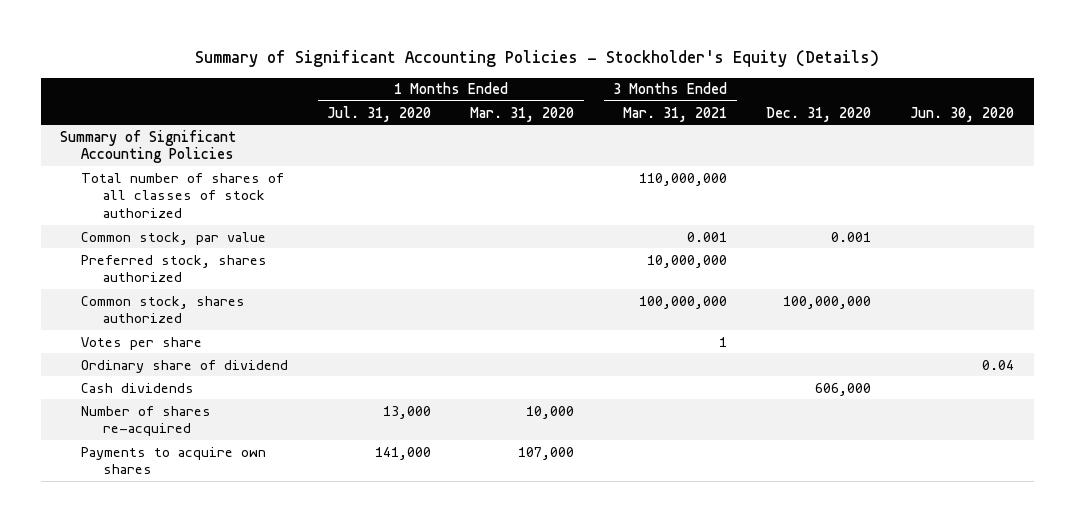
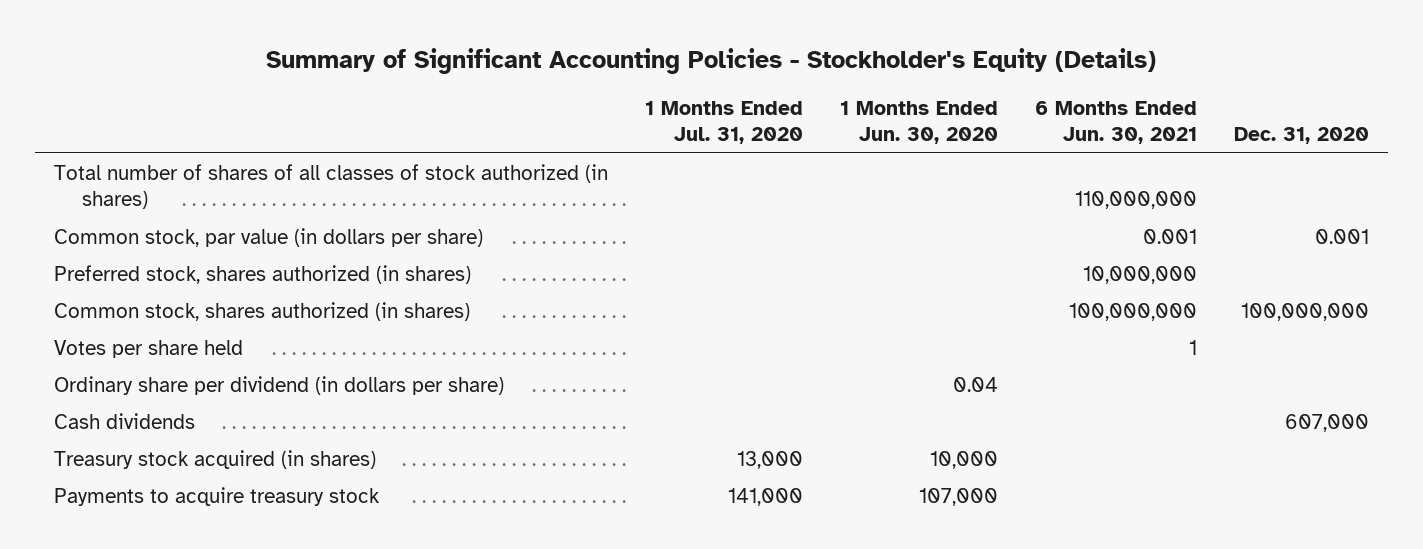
- | 1 Months Ended Jul. 31, 2020 | 1 Months Ended Mar. 31, 2020 | 3 Months Ended Mar. 31, 2021 | Dec. 31, 2020 | Jun. 30, 2020
+ | 1 Months Ended Jul. 31, 2020 | 1 Months Ended Jun. 30, 2020 | 6 Months Ended Jun. 30, 2021 | Dec. 31, 2020
- Summary of Significant Accounting Policies
- Total number of shares of all classes of stock authorized | | | 110,000,000 | |
- Common stock, par value | | | 0.001 | 0.001 |
- Preferred stock, shares authorized | | | 10,000,000 | |
- Common stock, shares authorized | | | 100,000,000 | 100,000,000 |
- Votes per share | | | 1 | |
- Ordinary share of dividend | | | | | 0.04
- Cash dividends | | | | 606,000 |
- Number of shares re-acquired | 13,000 | 10,000 | | |
- Payments to acquire own shares | 141,000 | 107,000 | | |
+ Total number of shares of all classes of stock authorized (in shares) | | | 110,000,000 |
+ Common stock, par value (in dollars per share) | | | 0.001 | 0.001
+ Preferred stock, shares authorized (in shares) | | | 10,000,000 |
+ Common stock, shares authorized (in shares) | | | 100,000,000 | 100,000,000
+ Votes per share held | | | 1 |
+ Ordinary share per dividend (in dollars per share) | | 0.04 | |
+ Cash dividends | | | | 607,000
+ Treasury stock acquired (in shares) | 13,000 | 10,000 | |
+ Payments to acquire treasury stock | 141,000 | 107,000 | |

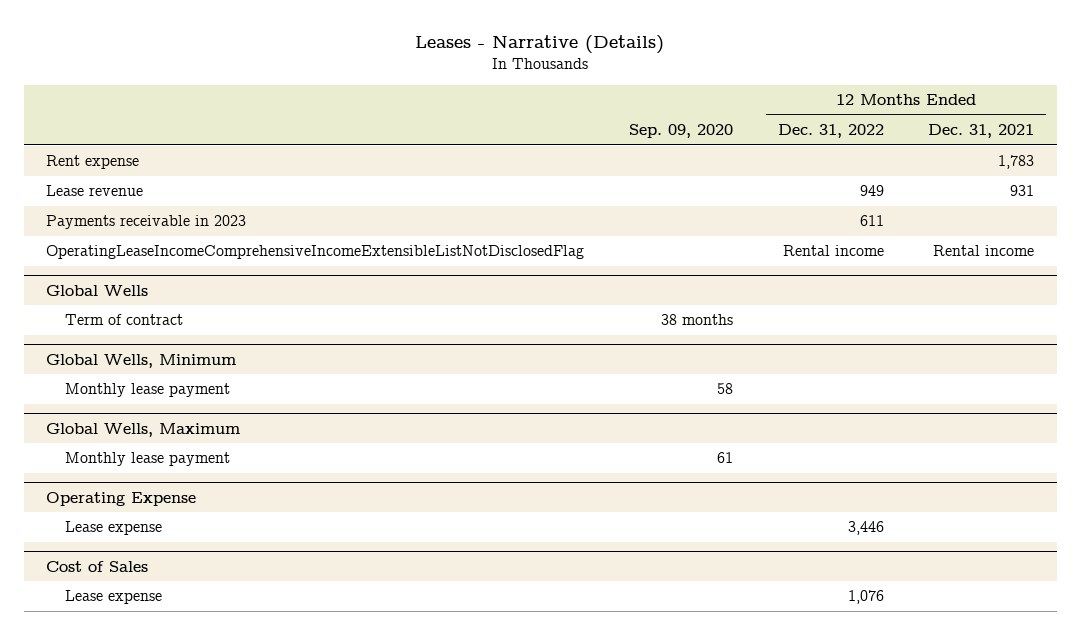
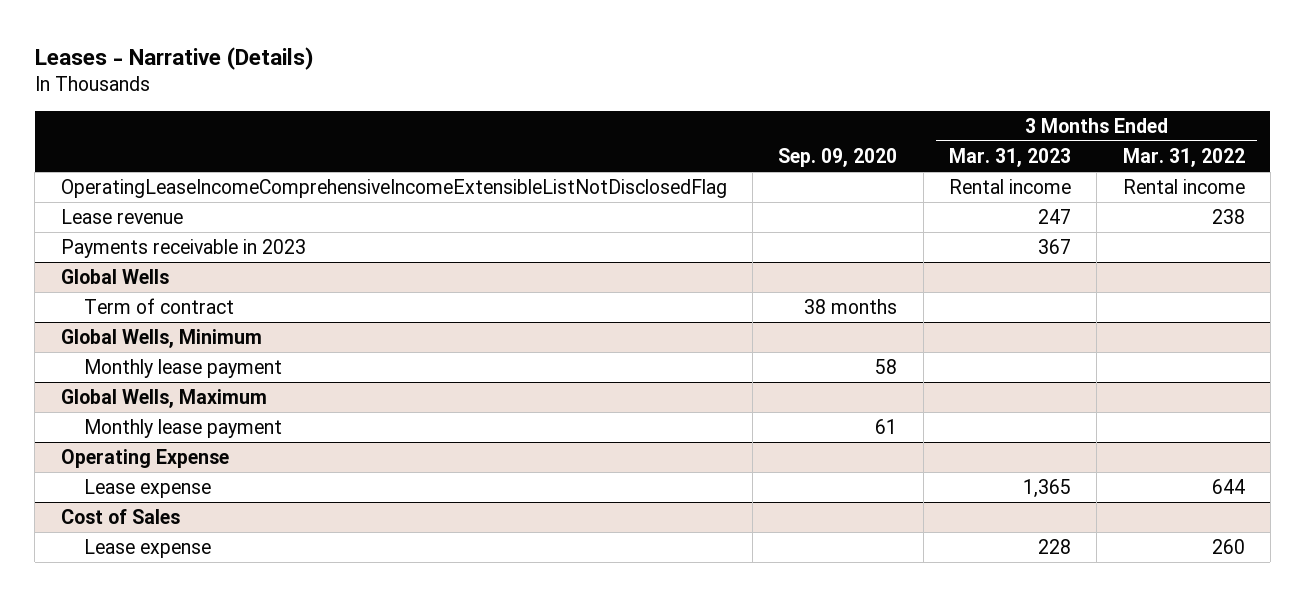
- | Sep. 09, 2020 | 12 Months Ended Dec. 31, 2022 | 12 Months Ended Dec. 31, 2021
+ | Sep. 09, 2020 | 3 Months Ended Mar. 31, 2023 | 3 Months Ended Mar. 31, 2022
- Rent expense | | | 1,783
moved up: OperatingLeaseIncomeComprehensiveIncomeExtensibleListNotDisclosedFlag | | Rental income | Rental income

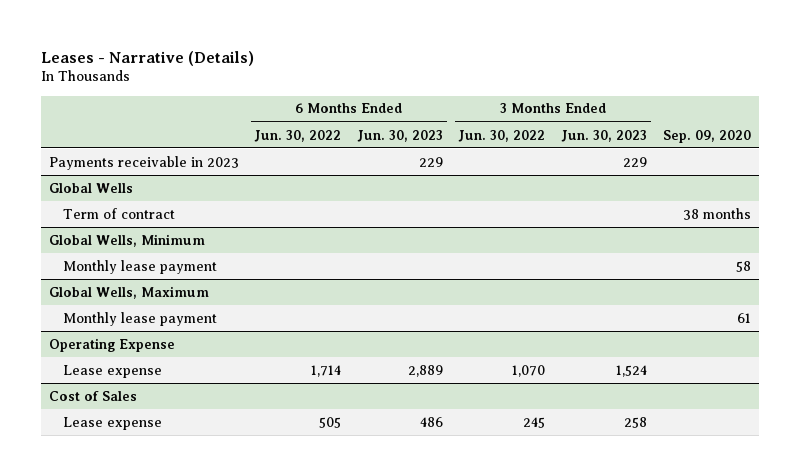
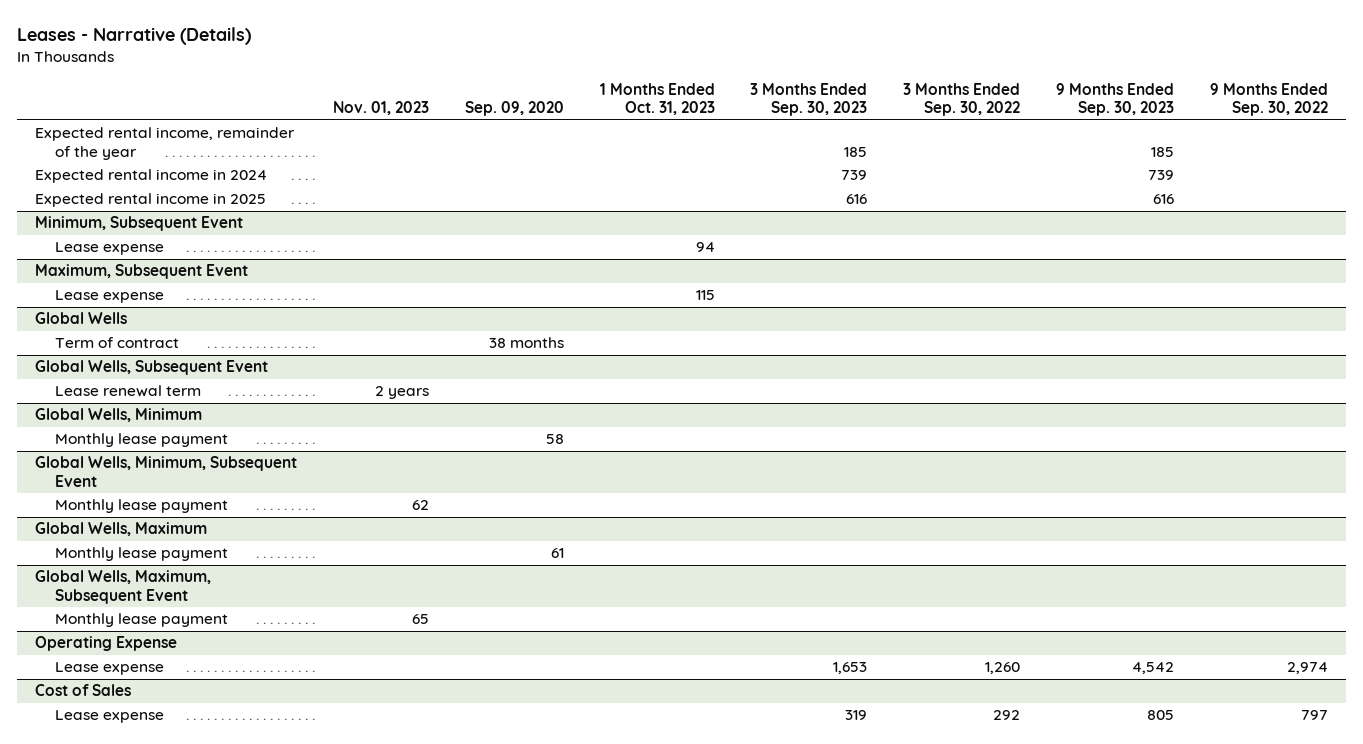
- | 6 Months Ended Jun. 30, 2022 | 6 Months Ended Jun. 30, 2023 | 3 Months Ended Jun. 30, 2022 | 3 Months Ended Jun. 30, 2023 | Sep. 09, 2020
+ | Nov. 01, 2023 | Sep. 09, 2020 | 1 Months Ended Oct. 31, 2023 | 3 Months Ended Sep. 30, 2023 | 3 Months Ended Sep. 30, 2022 | 9 Months Ended Sep. 30, 2023 | 9 Months Ended Sep. 30, 2022
- Payments receivable in 2023 | | 229 | | 229 |
+ Expected rental income, remainder of the year | | | | 185 | | 185 |
+ Expected rental income in 2024 | | | | 739 | | 739 |
+ Expected rental income in 2025 | | | | 616 | | 616 |
+ Minimum, Subsequent Event
+ Lease expense | | | 94 | | | |
+ Maximum, Subsequent Event
+ Lease expense | | | 115 | | | |
+ Global Wells, Subsequent Event
+ Lease renewal term | 2 years | | | | | |
+ Global Wells, Minimum, Subsequent Event
+ Monthly lease payment | 62 | | | | | |
+ Global Wells, Maximum, Subsequent Event
+ Monthly lease payment | 65 | | | | | |

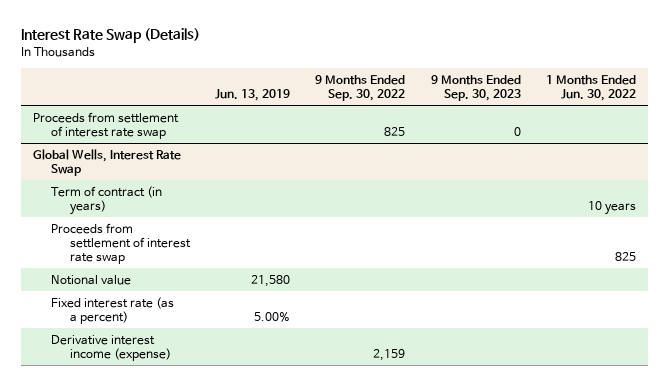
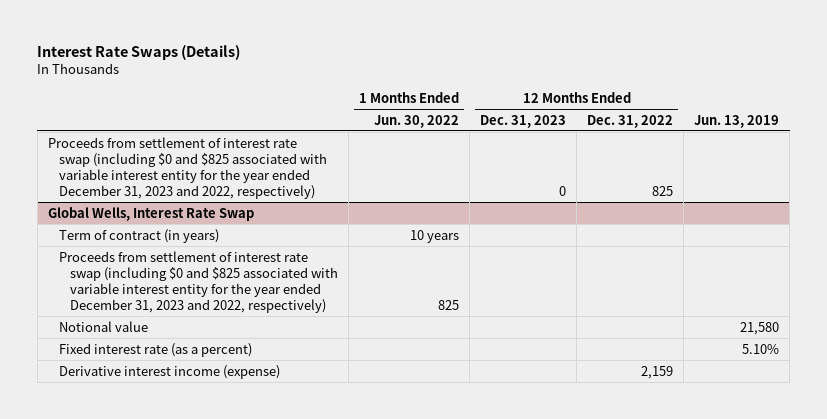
- Interest Rate Swap (Details)
+ Interest Rate Swaps (Details)
- | Jun. 13, 2019 | 9 Months Ended Sep. 30, 2022 | 9 Months Ended Sep. 30, 2023 | 1 Months Ended Jun. 30, 2022
+ | 1 Months Ended Jun. 30, 2022 | 12 Months Ended Dec. 31, 2023 | 12 Months Ended Dec. 31, 2022 | Jun. 13, 2019
- Proceeds from settlement of interest rate swap | | 825 | 0 |
+ Proceeds from settlement of interest rate swap (including $0 and $825 associated with variable interest entity for the year ended December 31, 2023 and 2022, respectively) | | 0 | 825 |
@ Global Wells, Interest Rate Swap
- Proceeds from settlement of interest rate swap | | | | 825
+ Proceeds from settlement of interest rate swap (including $0 and $825 associated with variable interest entity for the year ended December 31, 2023 and 2022, respectively) | 825 | | |
- Fixed interest rate (as a percent) | 5.00% | | |
+ Fixed interest rate (as a percent) | | | | 5.10%

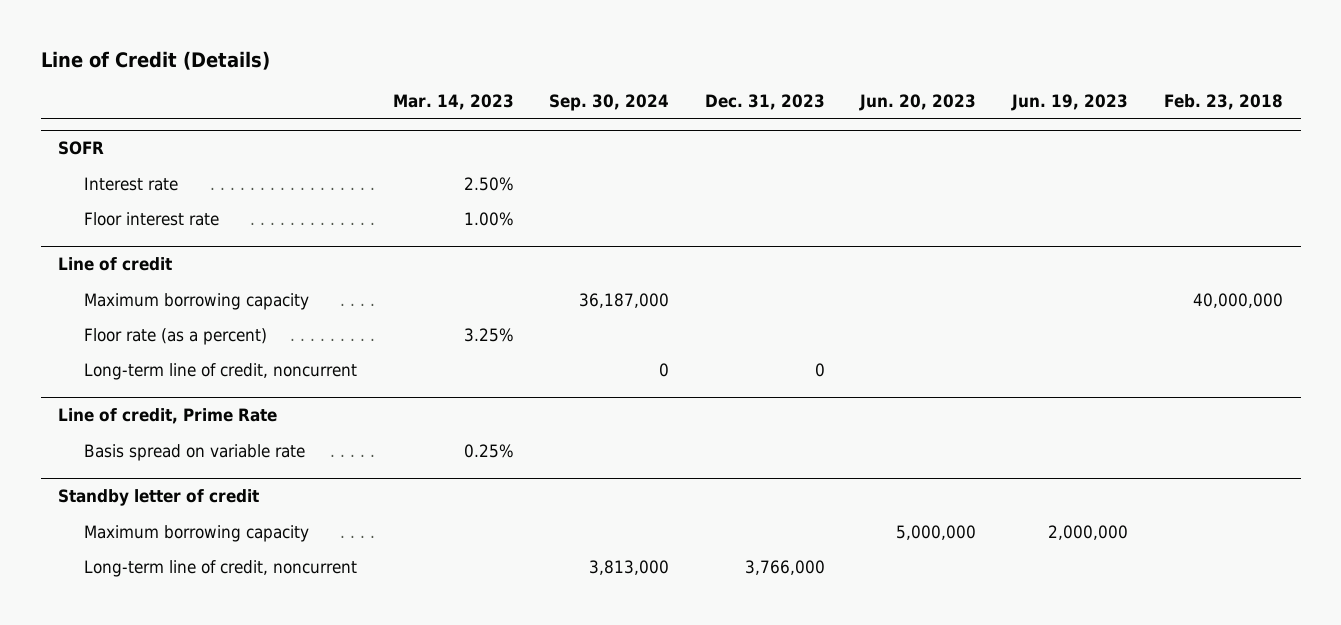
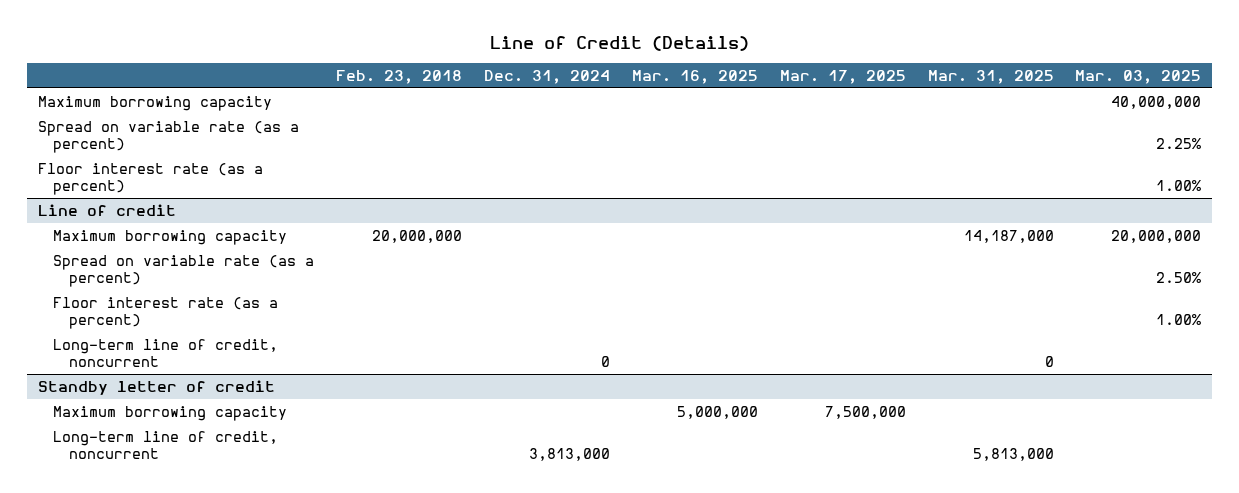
- | Mar. 14, 2023 | Sep. 30, 2024 | Dec. 31, 2023 | Jun. 20, 2023 | Jun. 19, 2023 | Feb. 23, 2018
+ | Feb. 23, 2018 | Dec. 31, 2024 | Mar. 16, 2025 | Mar. 17, 2025 | Mar. 31, 2025 | Mar. 03, 2025
- SOFR
- Interest rate | 2.50% | | | | |
- Floor interest rate | 1.00% | | | | |
+ Maximum borrowing capacity | | | | | | 40,000,000
+ Spread on variable rate (as a percent) | | | | | | 2.25%
+ Floor interest rate (as a percent) | | | | | | 1.00%
@ Line of credit
- Maximum borrowing capacity | | 36,187,000 | | | | 40,000,000
- Floor rate (as a percent) | 3.25% | | | | |
+ Maximum borrowing capacity | 20,000,000 | | | | 14,187,000 | 20,000,000
+ Spread on variable rate (as a percent) | | | | | | 2.50%
+ Floor interest rate (as a percent) | | | | | | 1.00%
- Line of credit, Prime Rate
- Basis spread on variable rate | 0.25% | | | | |

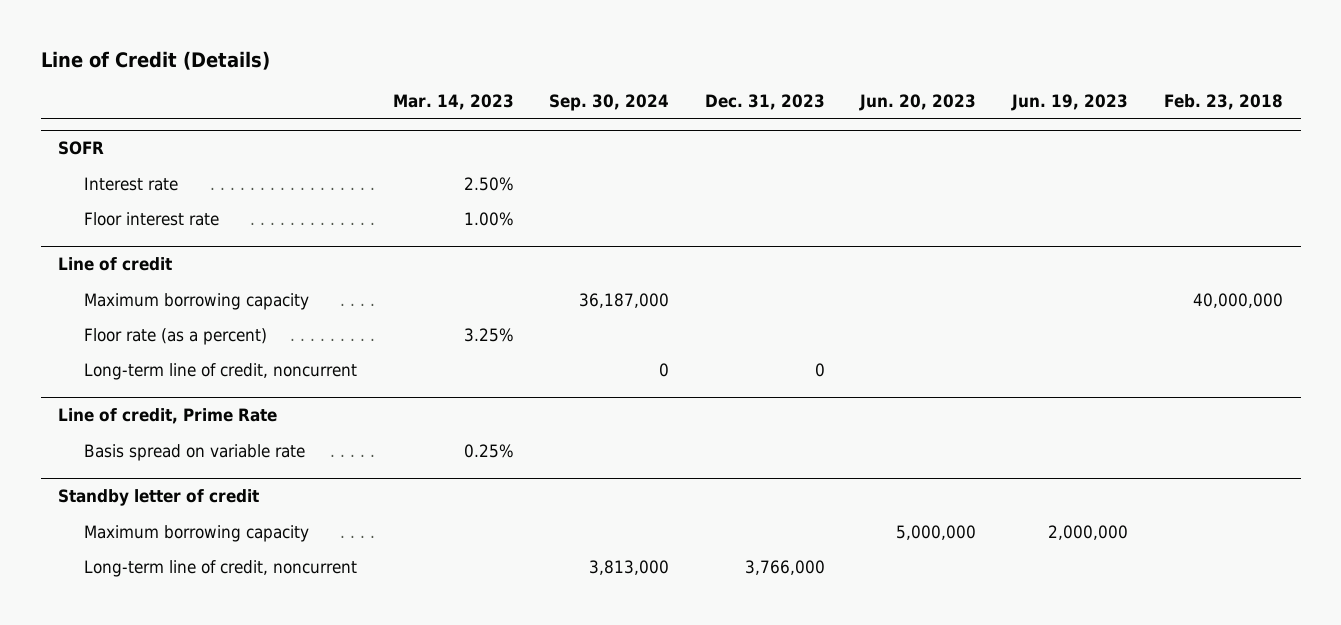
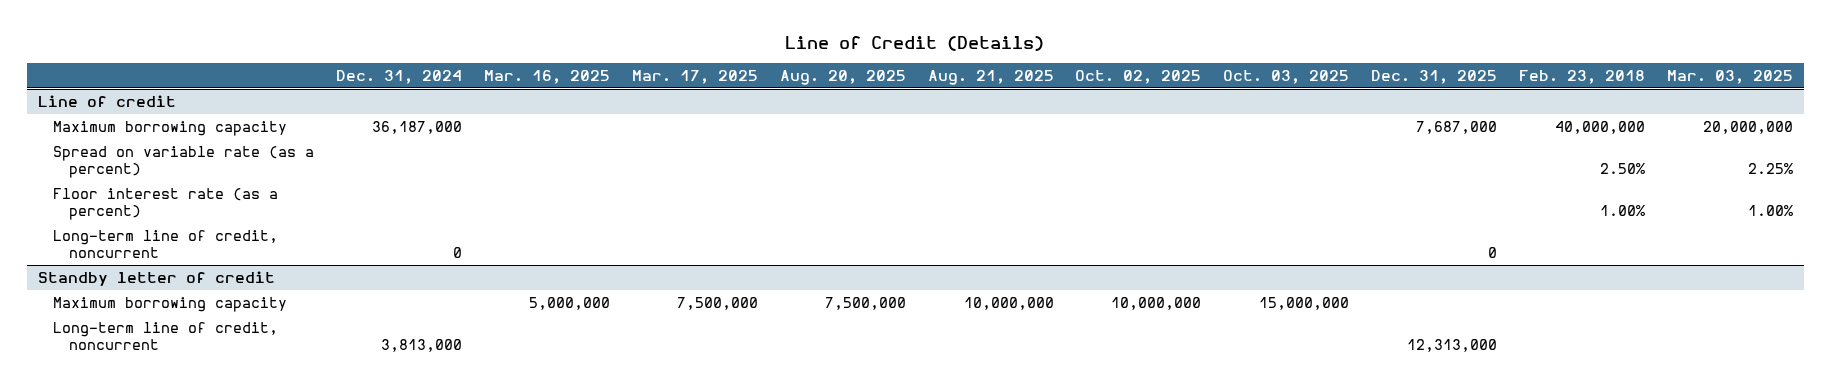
- | Mar. 14, 2023 | Sep. 30, 2024 | Dec. 31, 2023 | Jun. 20, 2023 | Jun. 19, 2023 | Feb. 23, 2018
+ | Dec. 31, 2024 | Mar. 16, 2025 | Mar. 17, 2025 | Aug. 20, 2025 | Aug. 21, 2025 | Oct. 02, 2025 | Oct. 03, 2025 | Dec. 31, 2025 | Feb. 23, 2018 | Mar. 03, 2025
- SOFR
- Interest rate | 2.50% | | | | |
- Floor interest rate | 1.00% | | | | |
@ Line of credit
- Floor rate (as a percent) | 3.25% | | | | |
+ Spread on variable rate (as a percent) | | | | | | | | | 2.50% | 2.25%
+ Floor interest rate (as a percent) | | | | | | | | | 1.00% | 1.00%
- Line of credit, Prime Rate
- Basis spread on variable rate | 0.25% | | | | |

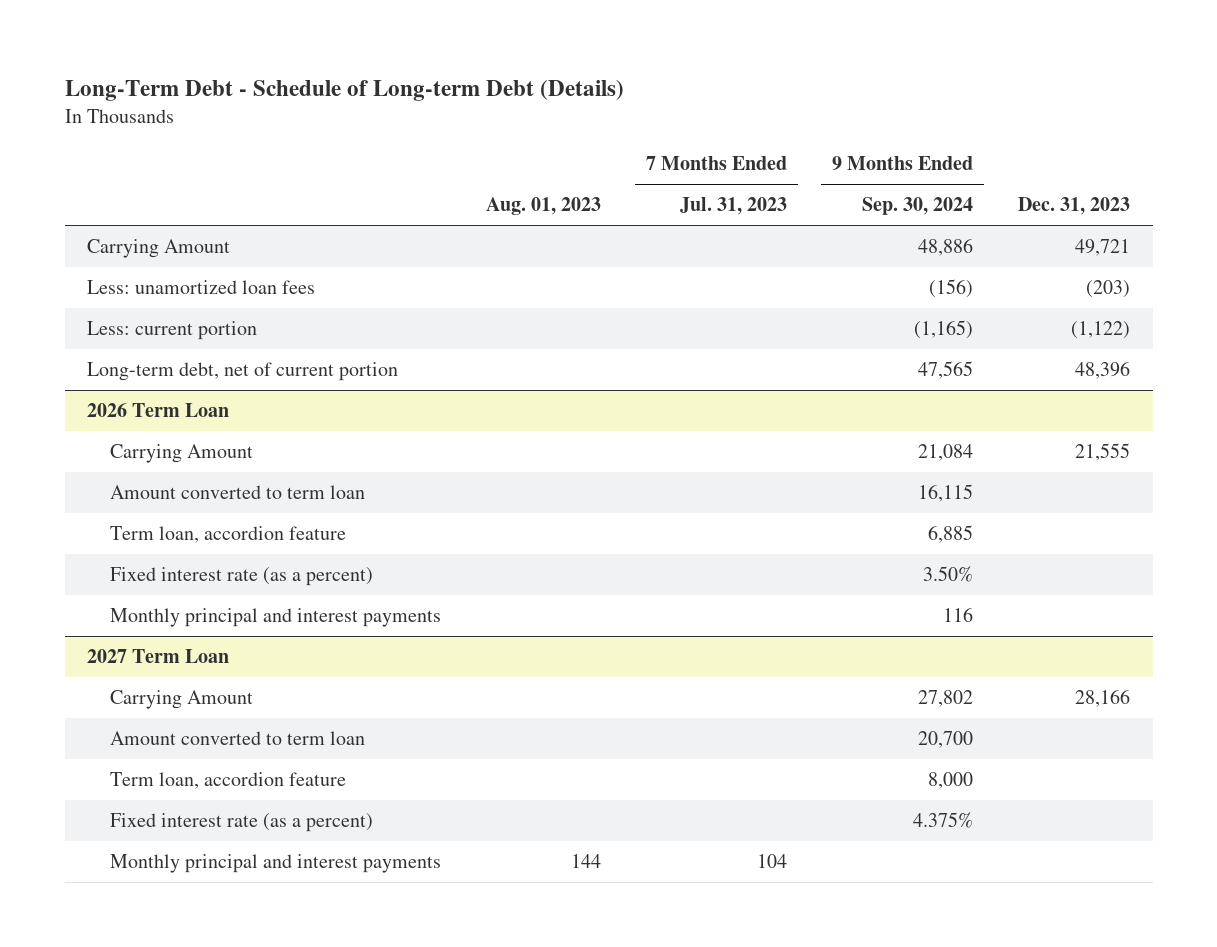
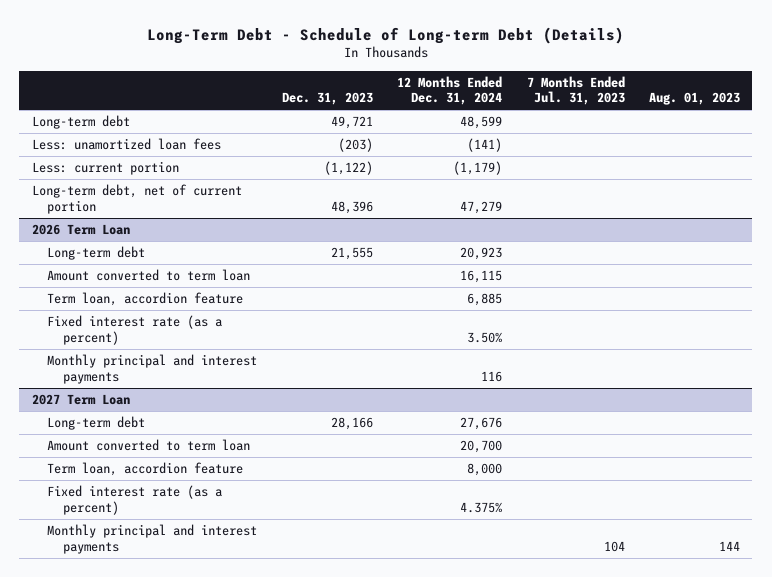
- | Aug. 01, 2023 | 7 Months Ended Jul. 31, 2023 | 9 Months Ended Sep. 30, 2024 | Dec. 31, 2023
+ | Dec. 31, 2023 | 12 Months Ended Dec. 31, 2024 | 7 Months Ended Jul. 31, 2023 | Aug. 01, 2023
- Carrying Amount | | | 48,886 | 49,721
+ Long-term debt | 49,721 | 48,599 | |
@ 2026 Term Loan
- Carrying Amount | | | 21,084 | 21,555
+ Long-term debt | 21,555 | 20,923 | |
@ 2027 Term Loan
- Carrying Amount | | | 27,802 | 28,166
+ Long-term debt | 28,166 | 27,676 | |

